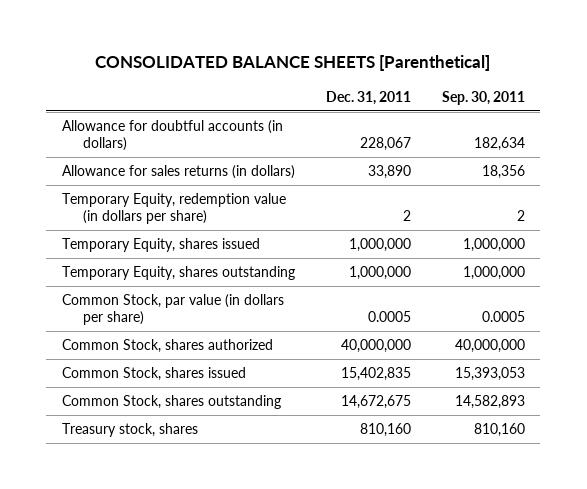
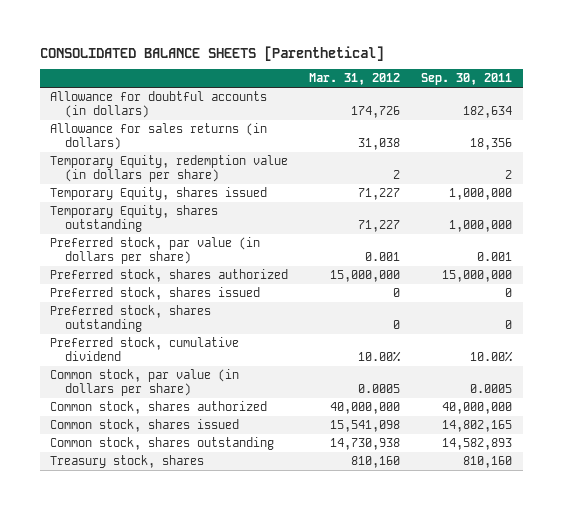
- | Dec. 31, 2011 | Sep. 30, 2011
+ | Mar. 31, 2012 | Sep. 30, 2011
- Common Stock, par value (in dollars per share) | 0.0005 | 0.0005
- Common Stock, shares authorized | 40,000,000 | 40,000,000
- Common Stock, shares issued | 15,402,835 | 15,393,053
- Common Stock, shares outstanding | 14,672,675 | 14,582,893
+ Preferred stock, par value (in dollars per share) | 0.001 | 0.001
+ Preferred stock, shares authorized | 15,000,000 | 15,000,000
+ Preferred stock, shares issued | 0 | 0
+ Preferred stock, shares outstanding | 0 | 0
+ Preferred stock, cumulative dividend | 10.00% | 10.00%
+ Common stock, par value (in dollars per share) | 0.0005 | 0.0005
+ Common stock, shares authorized | 40,000,000 | 40,000,000
+ Common stock, shares issued | 15,541,098 | 14,802,165
+ Common stock, shares outstanding | 14,730,938 | 14,582,893

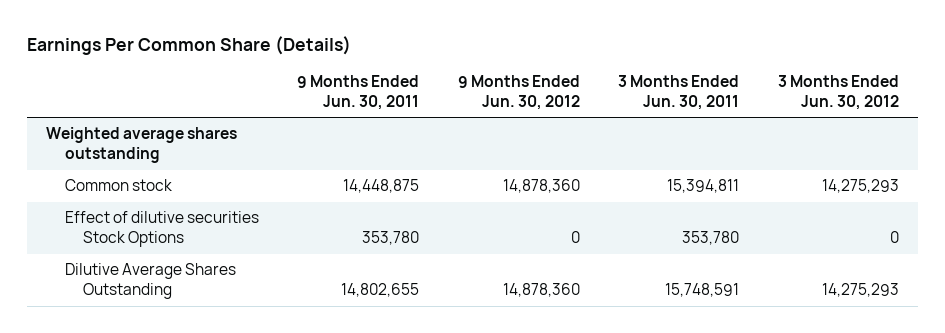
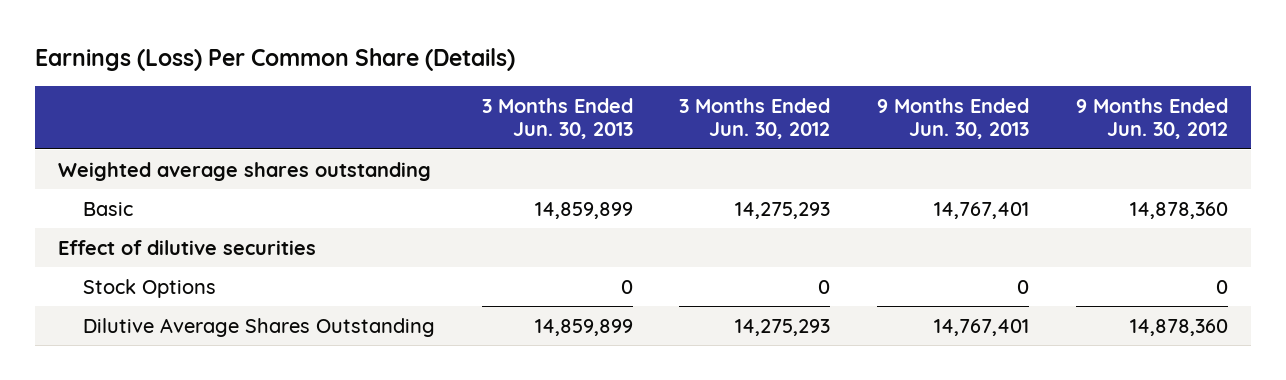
- Earnings Per Common Share (Details)
+ Earnings (Loss) Per Common Share (Details)
- | 9 Months Ended Jun. 30, 2011 | 9 Months Ended Jun. 30, 2012 | 3 Months Ended Jun. 30, 2011 | 3 Months Ended Jun. 30, 2012
+ | 3 Months Ended Jun. 30, 2013 | 3 Months Ended Jun. 30, 2012 | 9 Months Ended Jun. 30, 2013 | 9 Months Ended Jun. 30, 2012
- Common stock | 14,448,875 | 14,878,360 | 15,394,811 | 14,275,293
- Effect of dilutive securities Stock Options | 353,780 | 0 | 353,780 | 0
+ Basic | 14,859,899 | 14,275,293 | 14,767,401 | 14,878,360
+ Effect of dilutive securities
+ Stock Options | 0 | 0 | 0 | 0

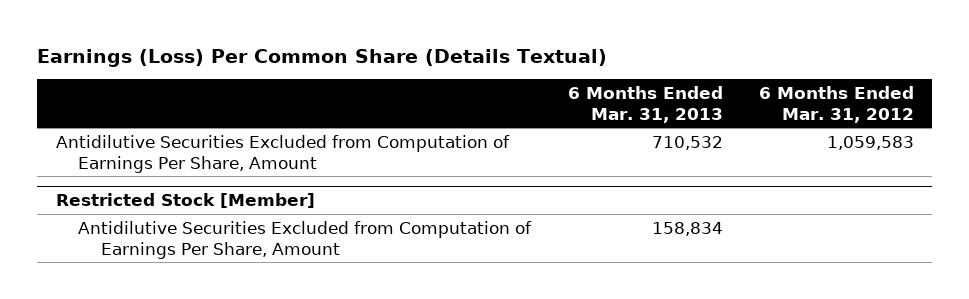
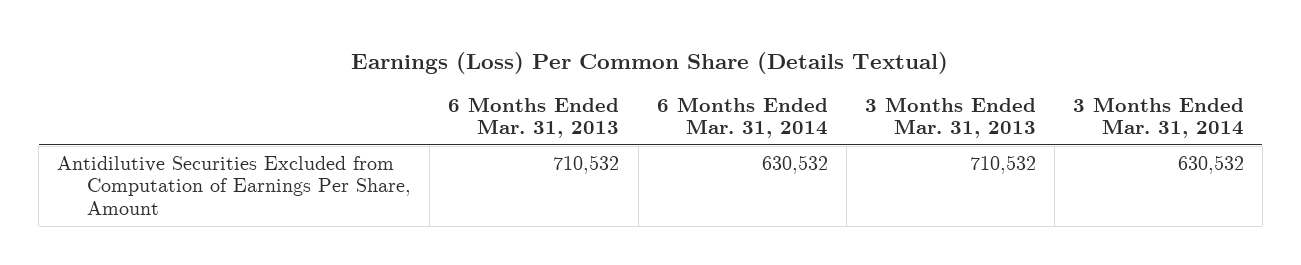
- | 6 Months Ended Mar. 31, 2013 | 6 Months Ended Mar. 31, 2012
+ | 6 Months Ended Mar. 31, 2013 | 6 Months Ended Mar. 31, 2014 | 3 Months Ended Mar. 31, 2013 | 3 Months Ended Mar. 31, 2014
- Restricted Stock [Member]
- Antidilutive Securities Excluded from Computation of Earnings Per Share, Amount | 158,834 |

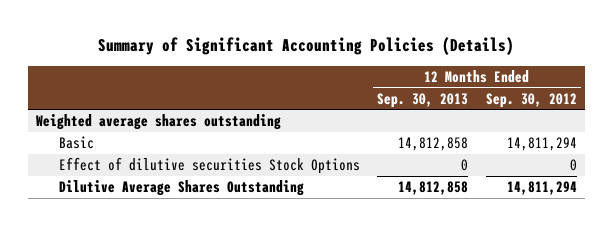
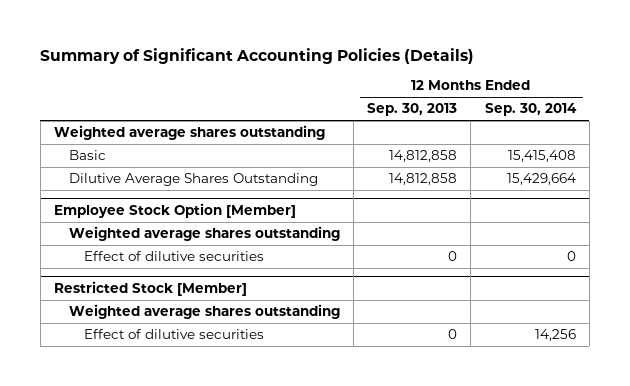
- | 12 Months Ended Sep. 30, 2013 | 12 Months Ended Sep. 30, 2012
+ | 12 Months Ended Sep. 30, 2013 | 12 Months Ended Sep. 30, 2014
- Effect of dilutive securities Stock Options | 0 | 0
+ Employee Stock Option [Member]
+ Weighted average shares outstanding
+ Effect of dilutive securities | 0 | 0
+ Restricted Stock [Member]
+ Weighted average shares outstanding
+ Effect of dilutive securities | 0 | 14,256

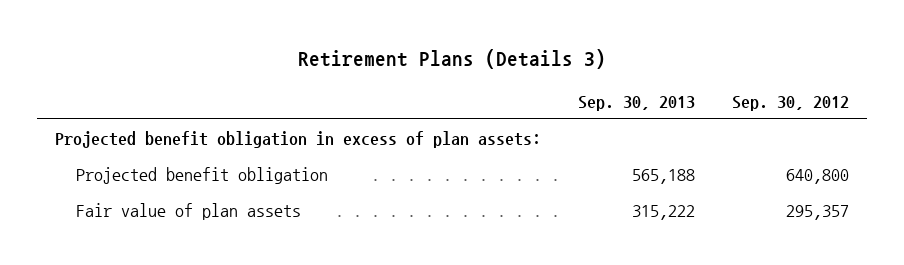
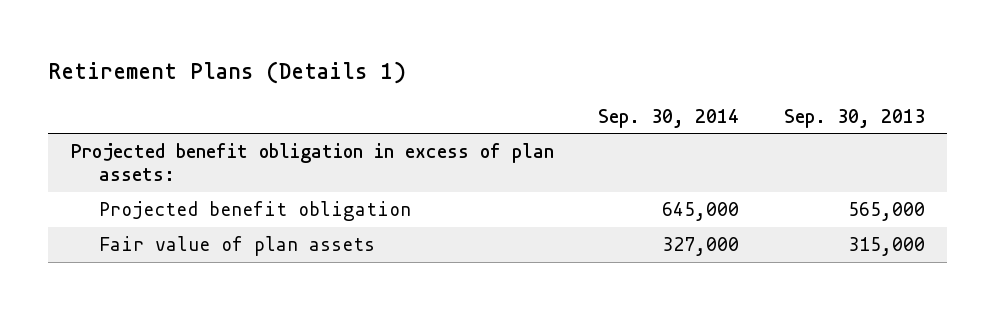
- Retirement Plans (Details 3)
+ Retirement Plans (Details 1)
- | Sep. 30, 2013 | Sep. 30, 2012
+ | Sep. 30, 2014 | Sep. 30, 2013
- Projected benefit obligation | 565,188 | 640,800
- Fair value of plan assets | 315,222 | 295,357
+ Projected benefit obligation | 645,000 | 565,000
+ Fair value of plan assets | 327,000 | 315,000

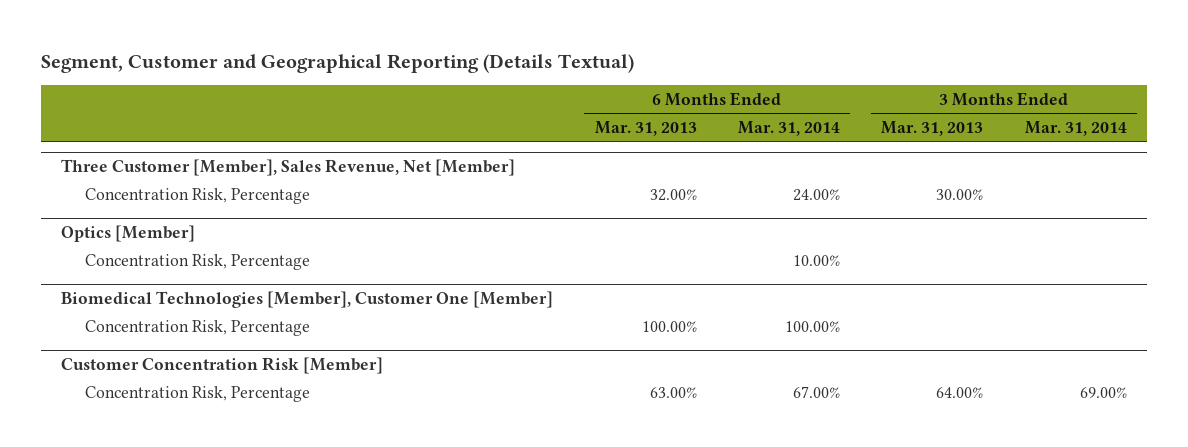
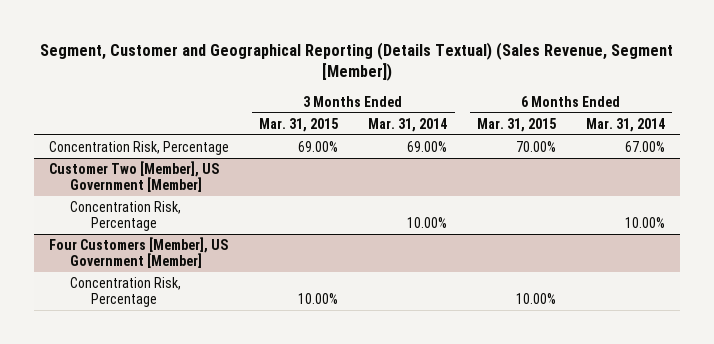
- Segment, Customer and Geographical Reporting (Details Textual)
+ Segment, Customer and Geographical Reporting (Details Textual) (Sales Revenue, Segment [Member])
- | 6 Months Ended Mar. 31, 2013 | 6 Months Ended Mar. 31, 2014 | 3 Months Ended Mar. 31, 2013 | 3 Months Ended Mar. 31, 2014
+ | 3 Months Ended Mar. 31, 2015 | 3 Months Ended Mar. 31, 2014 | 6 Months Ended Mar. 31, 2015 | 6 Months Ended Mar. 31, 2014
- Three Customer [Member], Sales Revenue, Net [Member]
- Concentration Risk, Percentage | 32.00% | 24.00% | 30.00% |
- Optics [Member]
- Concentration Risk, Percentage | | 10.00% | |
- Biomedical Technologies [Member], Customer One [Member]
- Concentration Risk, Percentage | 100.00% | 100.00% | |
- Customer Concentration Risk [Member]
+ Customer Two [Member], US Government [Member]
+ Concentration Risk, Percentage | | 10.00% | | 10.00%
+ Four Customers [Member], US Government [Member]
+ Concentration Risk, Percentage | 10.00% | | 10.00% |

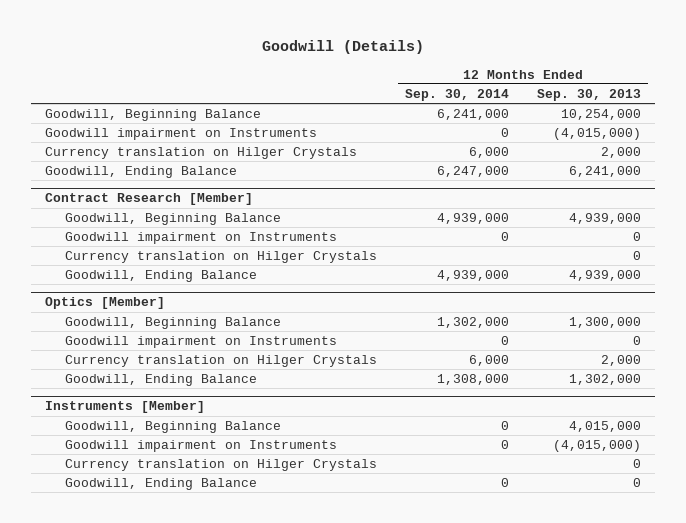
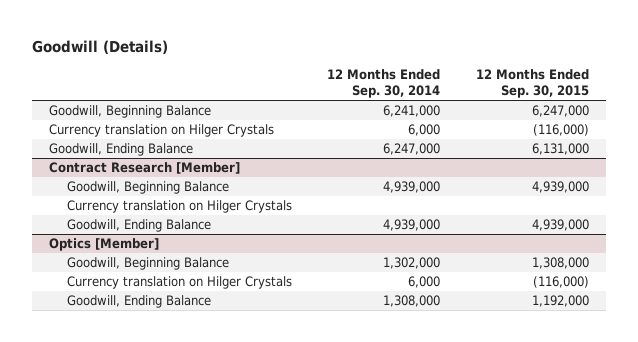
- | 12 Months Ended Sep. 30, 2014 | 12 Months Ended Sep. 30, 2013
+ | 12 Months Ended Sep. 30, 2014 | 12 Months Ended Sep. 30, 2015
- Goodwill impairment on Instruments | 0 | (4,015,000)
@ Contract Research [Member]
- Goodwill impairment on Instruments | 0 | 0
@ Optics [Member]
- Goodwill impairment on Instruments | 0 | 0
- Instruments [Member]
- Goodwill, Beginning Balance | 0 | 4,015,000
- Goodwill impairment on Instruments | 0 | (4,015,000)
- Currency translation on Hilger Crystals | | 0
- Goodwill, Ending Balance | 0 | 0

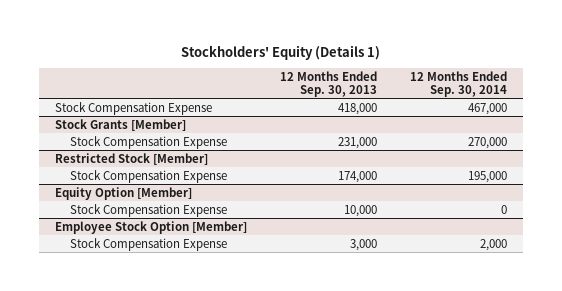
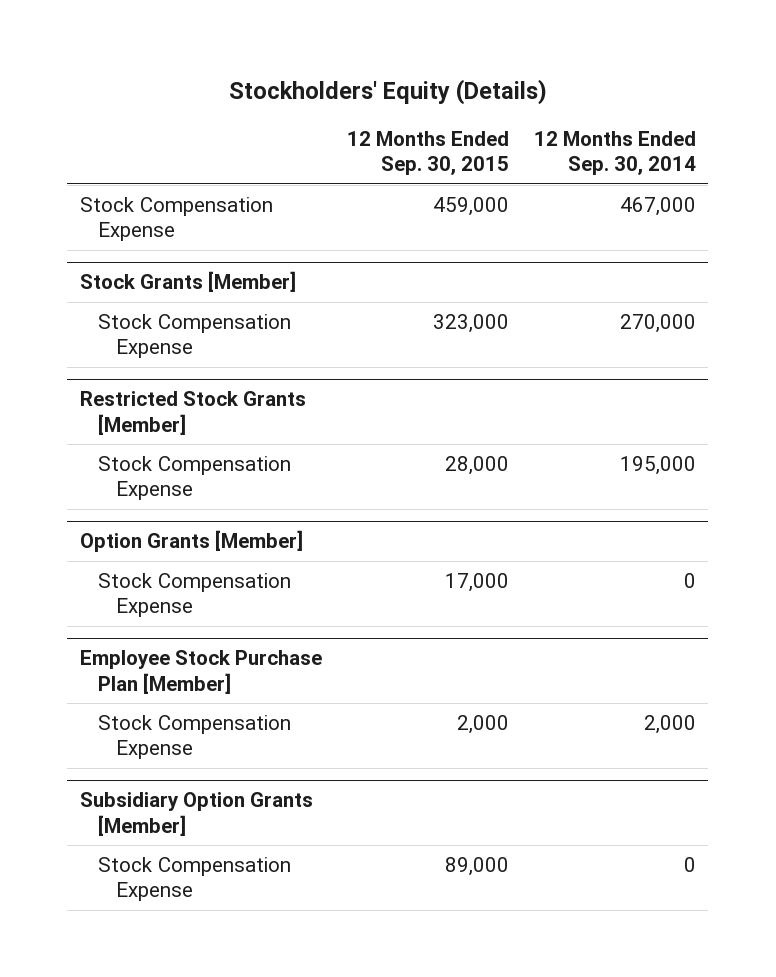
- Stockholders' Equity (Details 1)
+ Stockholders' Equity (Details)
- | 12 Months Ended Sep. 30, 2013 | 12 Months Ended Sep. 30, 2014
+ | 12 Months Ended Sep. 30, 2015 | 12 Months Ended Sep. 30, 2014
- Restricted Stock [Member]
+ Restricted Stock Grants [Member]
- Equity Option [Member]
+ Option Grants [Member]
- Employee Stock Option [Member]
+ Employee Stock Purchase Plan [Member]
+ Subsidiary Option Grants [Member]
+ Stock Compensation Expense | 89,000 | 0

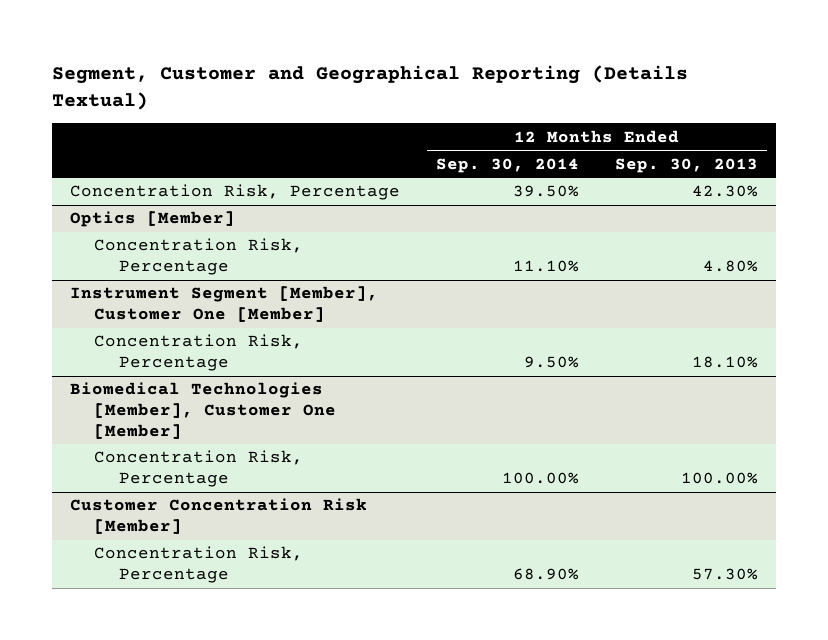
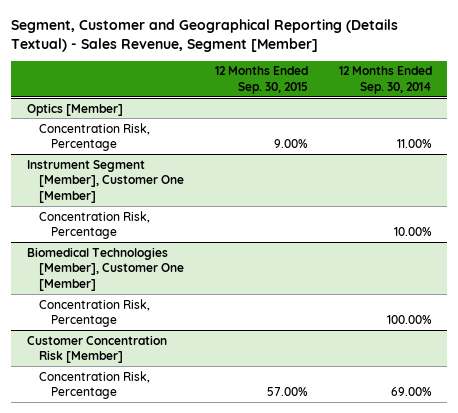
- Segment, Customer and Geographical Reporting (Details Textual)
+ Segment, Customer and Geographical Reporting (Details Textual) - Sales Revenue, Segment [Member]
- | 12 Months Ended Sep. 30, 2014 | 12 Months Ended Sep. 30, 2013
+ | 12 Months Ended Sep. 30, 2015 | 12 Months Ended Sep. 30, 2014
- Concentration Risk, Percentage | 39.50% | 42.30%
@ Optics [Member]
- Concentration Risk, Percentage | 11.10% | 4.80%
+ Concentration Risk, Percentage | 9.00% | 11.00%
@ Instrument Segment [Member], Customer One [Member]
- Concentration Risk, Percentage | 9.50% | 18.10%
+ Concentration Risk, Percentage | | 10.00%
@ Customer Concentration Risk [Member]
- Concentration Risk, Percentage | 68.90% | 57.30%
+ Concentration Risk, Percentage | 57.00% | 69.00%

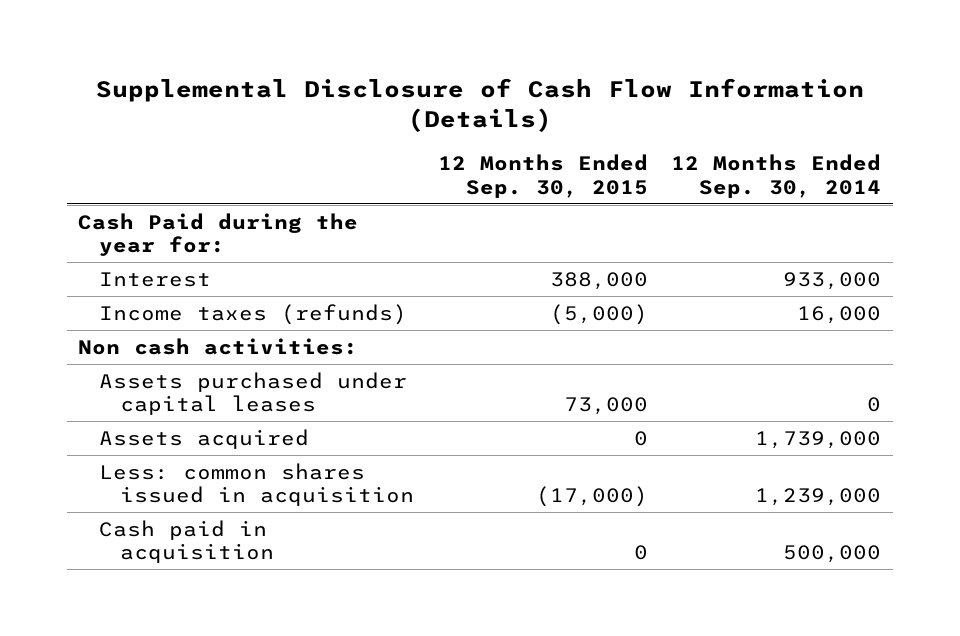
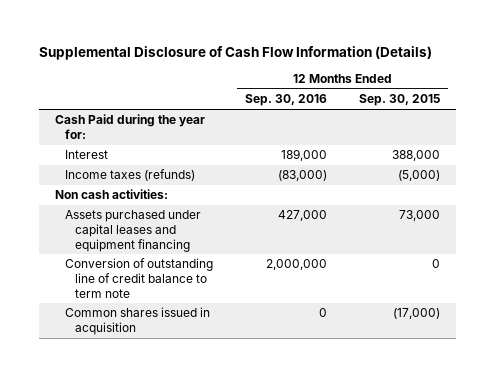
- | 12 Months Ended Sep. 30, 2015 | 12 Months Ended Sep. 30, 2014
+ | 12 Months Ended Sep. 30, 2016 | 12 Months Ended Sep. 30, 2015
- Assets purchased under capital leases | 73,000 | 0
- Assets acquired | 0 | 1,739,000
- Less: common shares issued in acquisition | (17,000) | 1,239,000
- Cash paid in acquisition | 0 | 500,000
+ Assets purchased under capital leases and equipment financing | 427,000 | 73,000
+ Conversion of outstanding line of credit balance to term note | 2,000,000 | 0
+ Common shares issued in acquisition | 0 | (17,000)

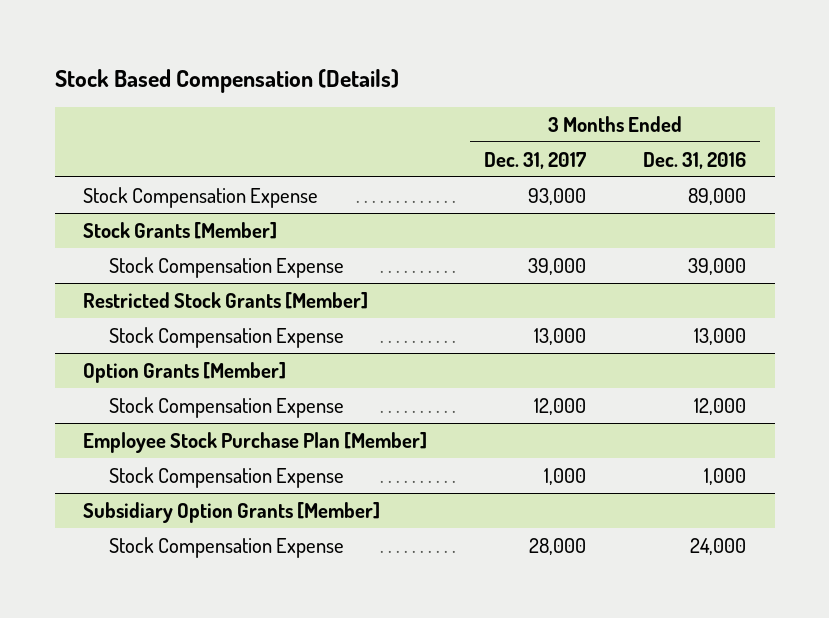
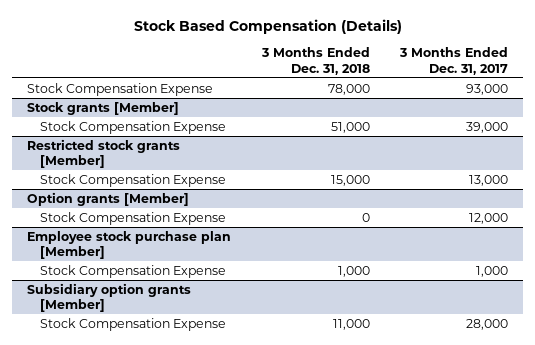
- | 3 Months Ended Dec. 31, 2017 | 3 Months Ended Dec. 31, 2016
+ | 3 Months Ended Dec. 31, 2018 | 3 Months Ended Dec. 31, 2017
- Stock Grants [Member]
+ Stock grants [Member]
- Restricted Stock Grants [Member]
+ Restricted stock grants [Member]
- Option Grants [Member]
+ Option grants [Member]
- Employee Stock Purchase Plan [Member]
+ Employee stock purchase plan [Member]
- Subsidiary Option Grants [Member]
+ Subsidiary option grants [Member]

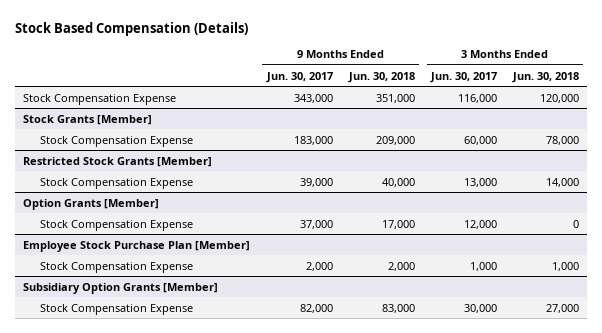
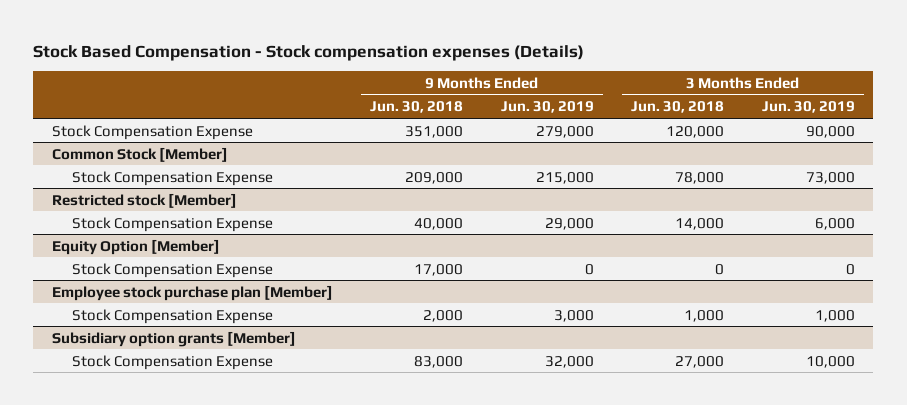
- Stock Based Compensation (Details)
+ Stock Based Compensation - Stock compensation expenses (Details)
- | 9 Months Ended Jun. 30, 2017 | 9 Months Ended Jun. 30, 2018 | 3 Months Ended Jun. 30, 2017 | 3 Months Ended Jun. 30, 2018
+ | 9 Months Ended Jun. 30, 2018 | 9 Months Ended Jun. 30, 2019 | 3 Months Ended Jun. 30, 2018 | 3 Months Ended Jun. 30, 2019
- Stock Grants [Member]
+ Common Stock [Member]
- Restricted Stock Grants [Member]
+ Restricted stock [Member]
- Option Grants [Member]
+ Equity Option [Member]
- Employee Stock Purchase Plan [Member]
+ Employee stock purchase plan [Member]
- Subsidiary Option Grants [Member]
+ Subsidiary option grants [Member]

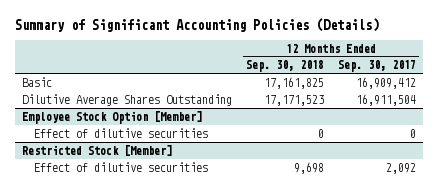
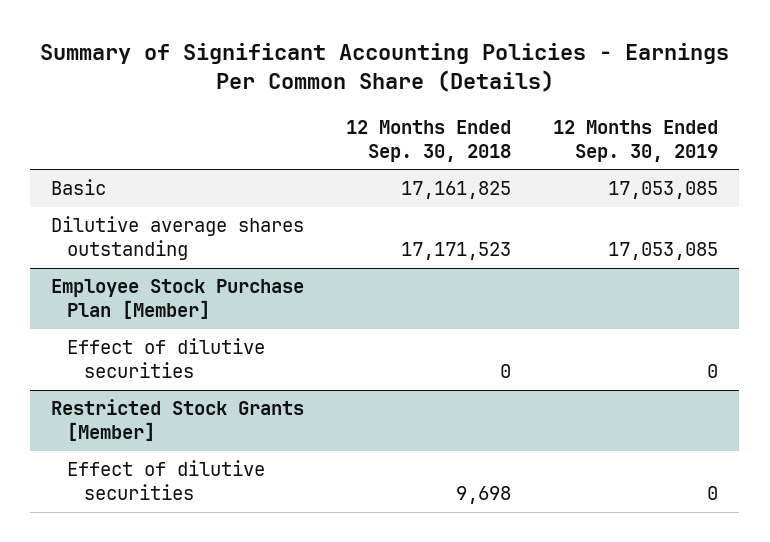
- Summary of Significant Accounting Policies (Details)
+ Summary of Significant Accounting Policies - Earnings Per Common Share (Details)
- | 12 Months Ended Sep. 30, 2018 | 12 Months Ended Sep. 30, 2017
+ | 12 Months Ended Sep. 30, 2018 | 12 Months Ended Sep. 30, 2019
- Dilutive Average Shares Outstanding | 17,171,523 | 16,911,504
- Employee Stock Option [Member]
+ Dilutive average shares outstanding | 17,171,523 | 17,053,085
+ Employee Stock Purchase Plan [Member]
- Restricted Stock [Member]
+ Restricted Stock Grants [Member]

